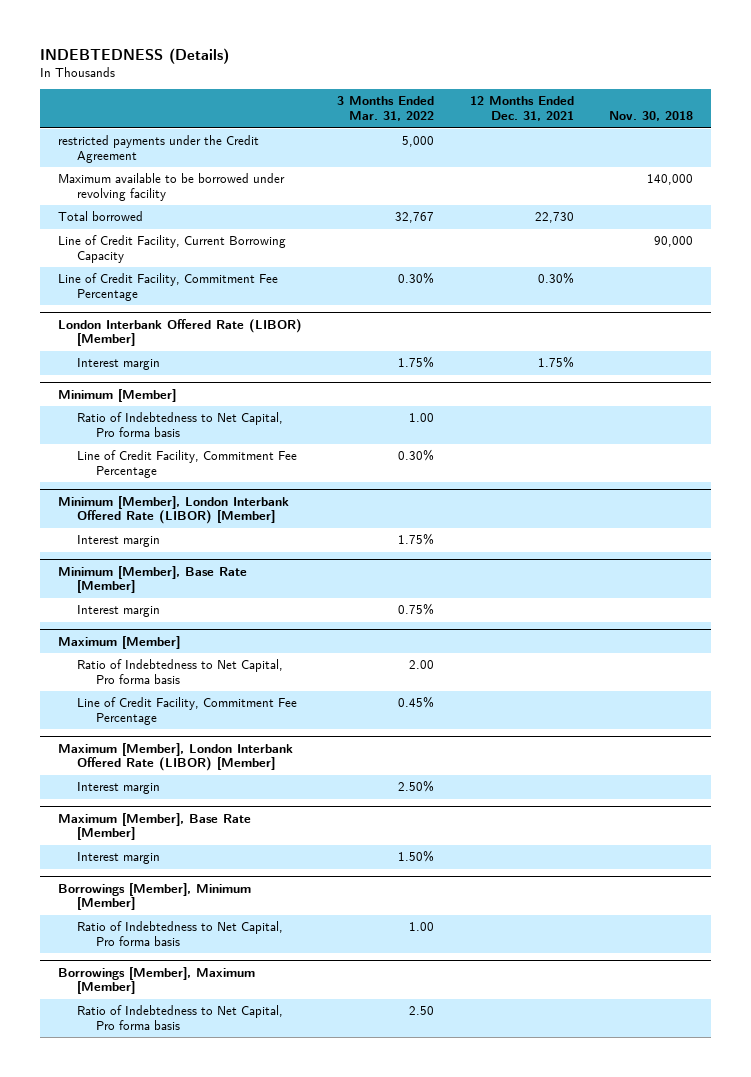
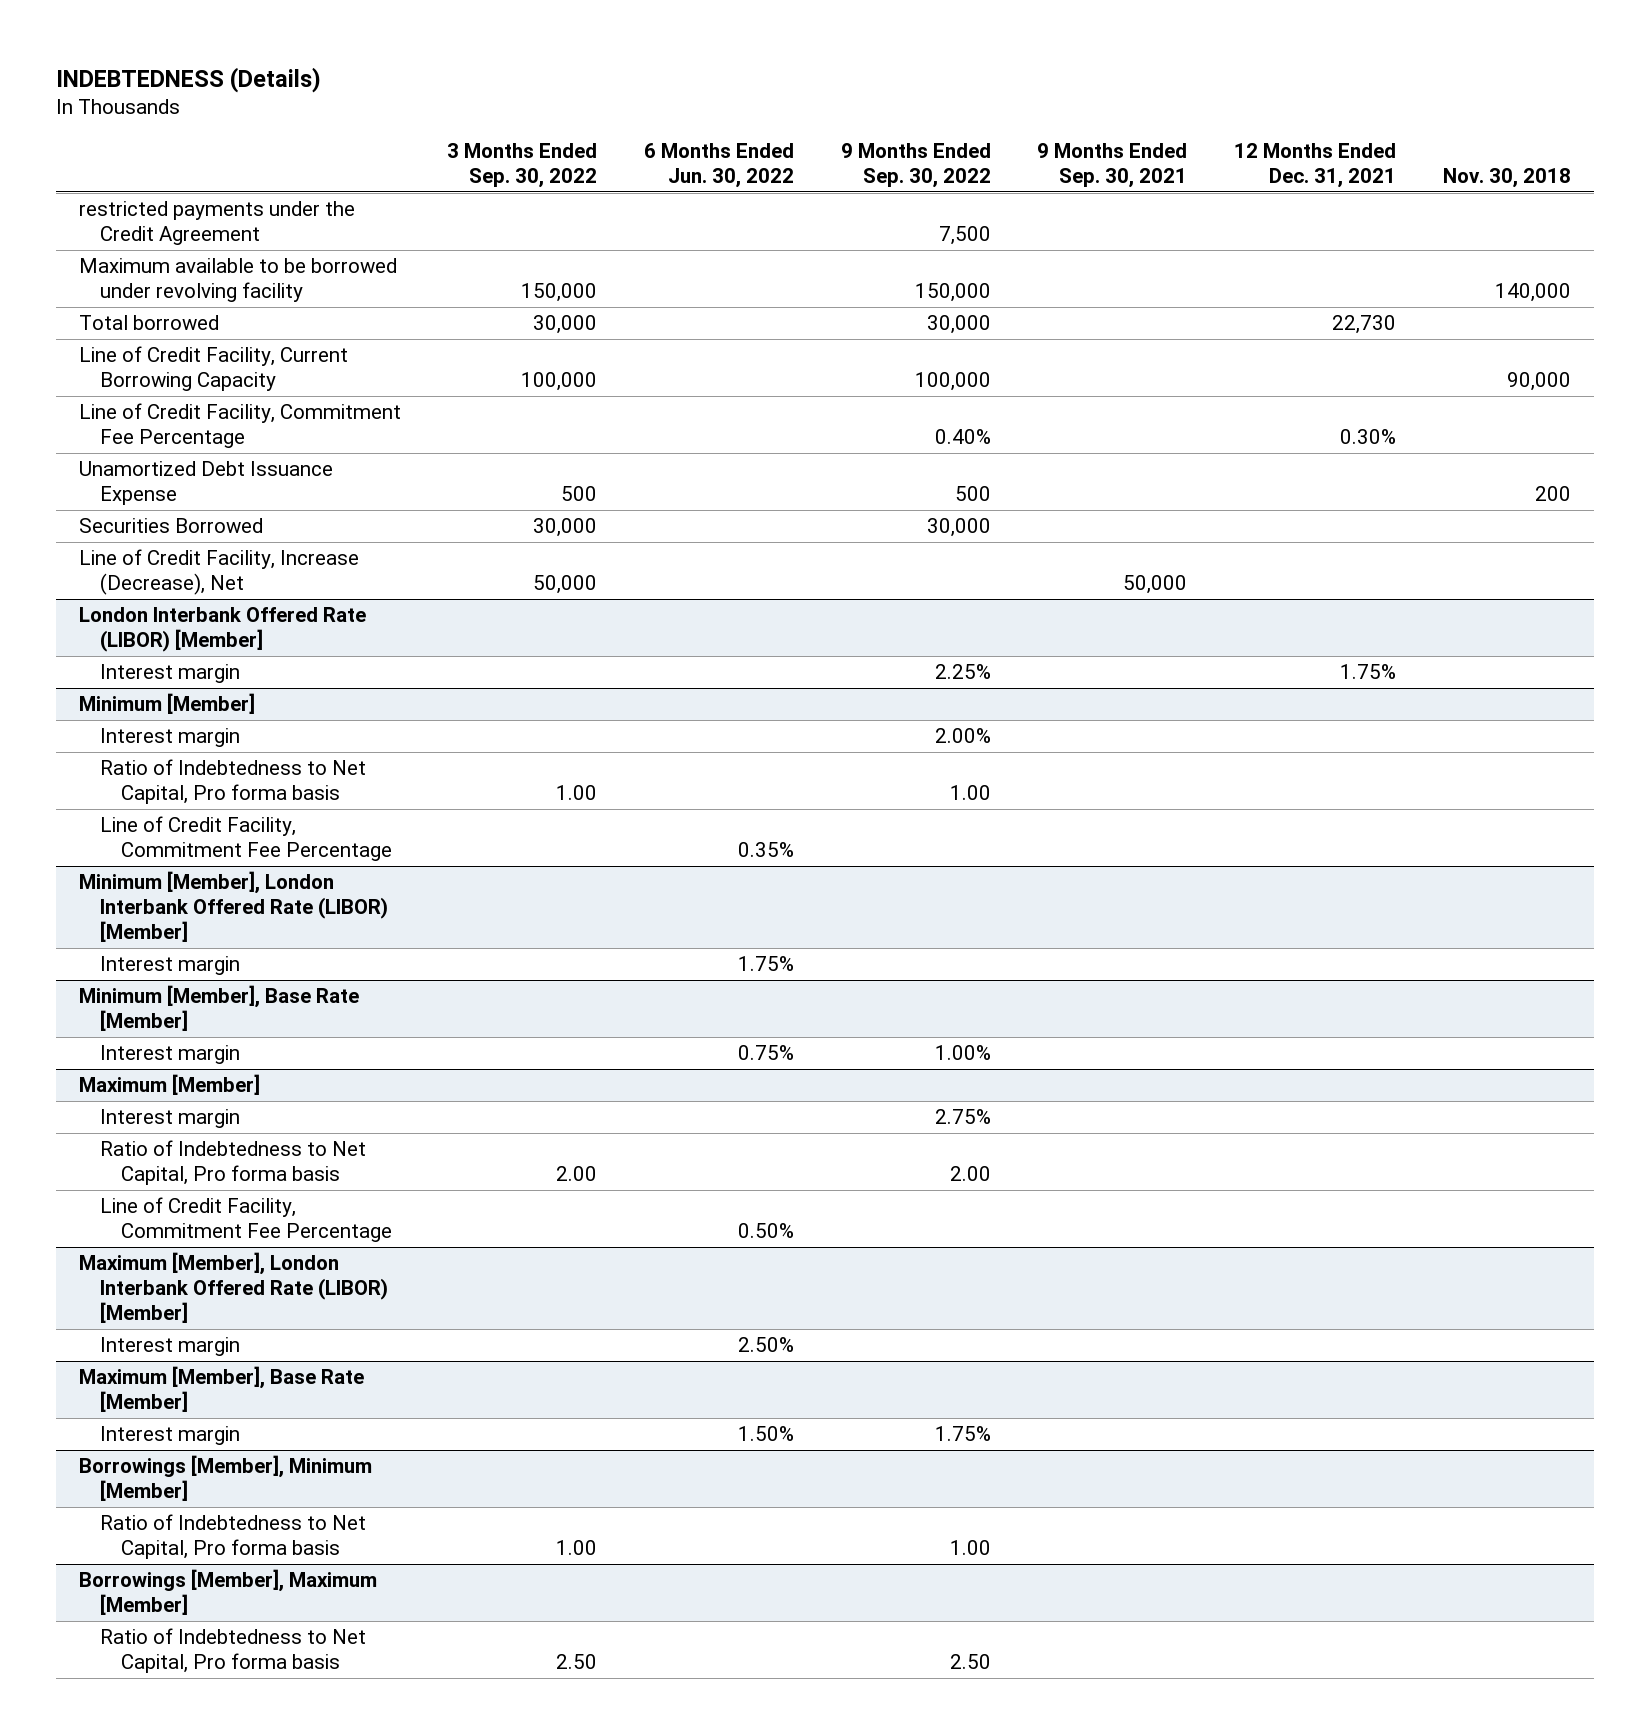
- | 3 Months Ended Mar. 31, 2022 | 12 Months Ended Dec. 31, 2021 | Nov. 30, 2018
+ | 3 Months Ended Sep. 30, 2022 | 6 Months Ended Jun. 30, 2022 | 9 Months Ended Sep. 30, 2022 | 9 Months Ended Sep. 30, 2021 | 12 Months Ended Dec. 31, 2021 | Nov. 30, 2018
+ Unamortized Debt Issuance Expense | 500 | | 500 | | | 200
+ Securities Borrowed | 30,000 | | 30,000 | | |
+ Line of Credit Facility, Increase (Decrease), Net | 50,000 | | | 50,000 | |
@ Minimum [Member]
+ Interest margin | | | 2.00% | | |
@ Maximum [Member]
+ Interest margin | | | 2.75% | | |

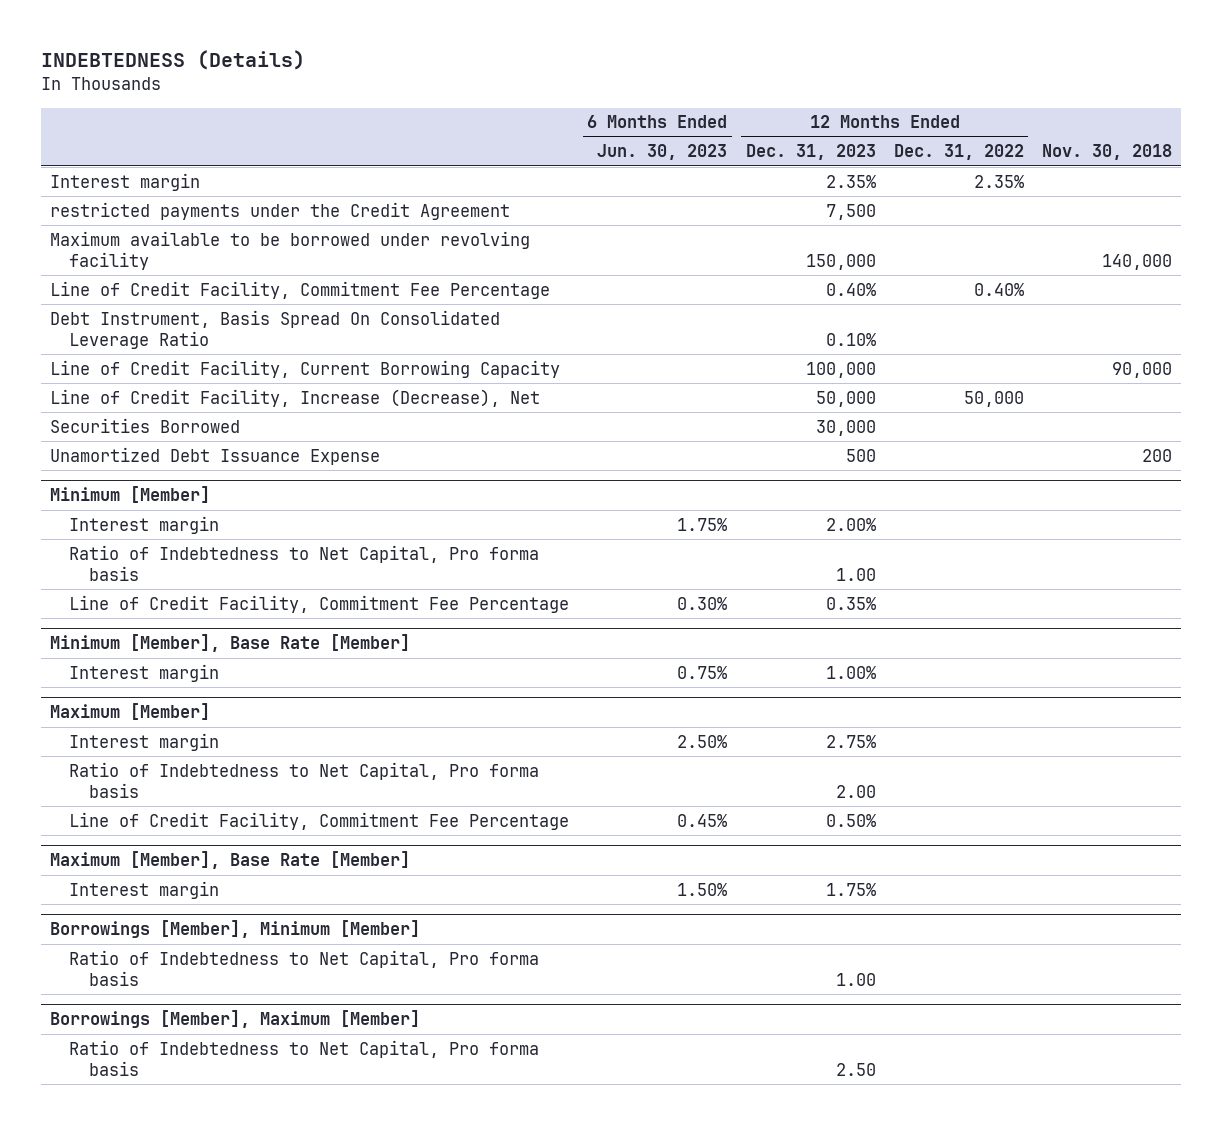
- | 3 Months Ended Sep. 30, 2022 | 6 Months Ended Jun. 30, 2022 | 9 Months Ended Sep. 30, 2022 | 9 Months Ended Sep. 30, 2021 | 12 Months Ended Dec. 31, 2021 | Nov. 30, 2018
+ | 6 Months Ended Jun. 30, 2023 | 12 Months Ended Dec. 31, 2023 | 12 Months Ended Dec. 31, 2022 | Nov. 30, 2018
+ Interest margin | | 2.35% | 2.35% |
- Total borrowed | 30,000 | | 30,000 | | 22,730 |
+ Debt Instrument, Basis Spread On Consolidated Leverage Ratio | | 0.10% | |
moved down: Line of Credit Facility, Current Borrowing Capacity | | 100,000 | | 90,000
- London Interbank Offered Rate (LIBOR) [Member]
- Interest margin | | | 2.25% | | 1.75% |
moved down: Securities Borrowed | | 30,000 | |
moved down: Unamortized Debt Issuance Expense | | 500 | | 200
- Minimum [Member], London Interbank Offered Rate (LIBOR) [Member]
- Interest margin | | 1.75% | | | |
- Maximum [Member], London Interbank Offered Rate (LIBOR) [Member]
- Interest margin | | 2.50% | | | |

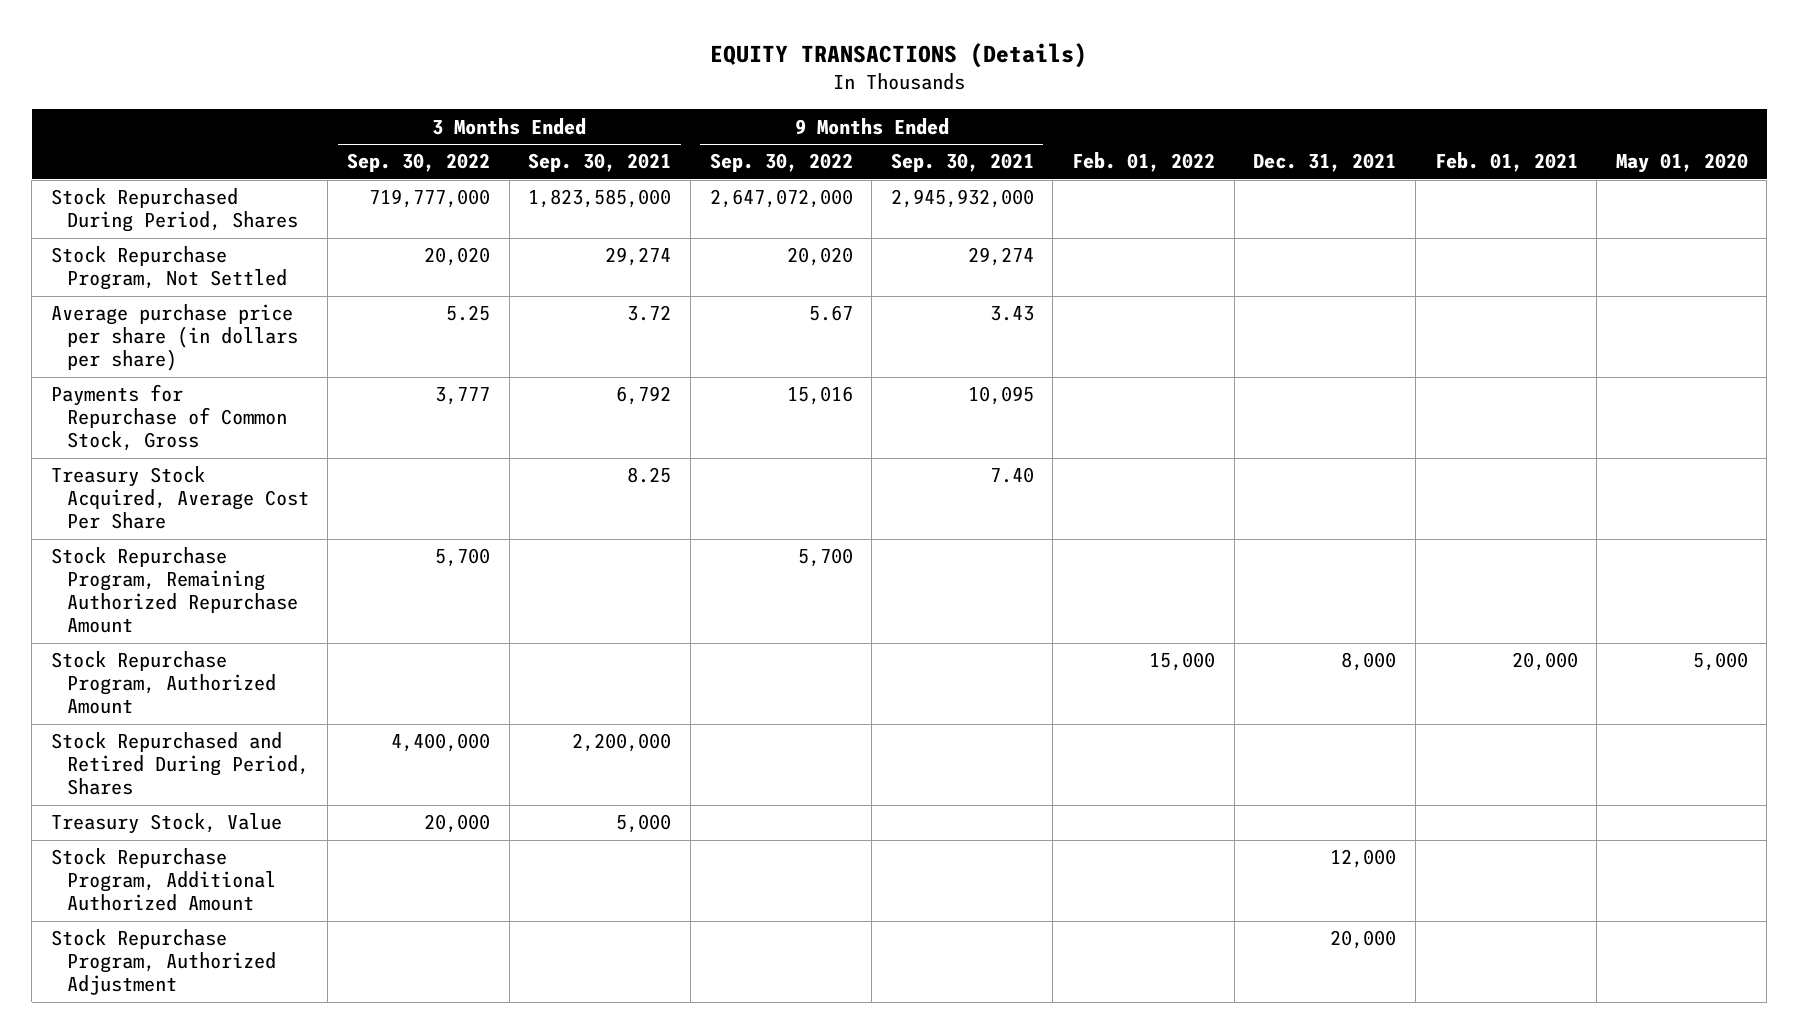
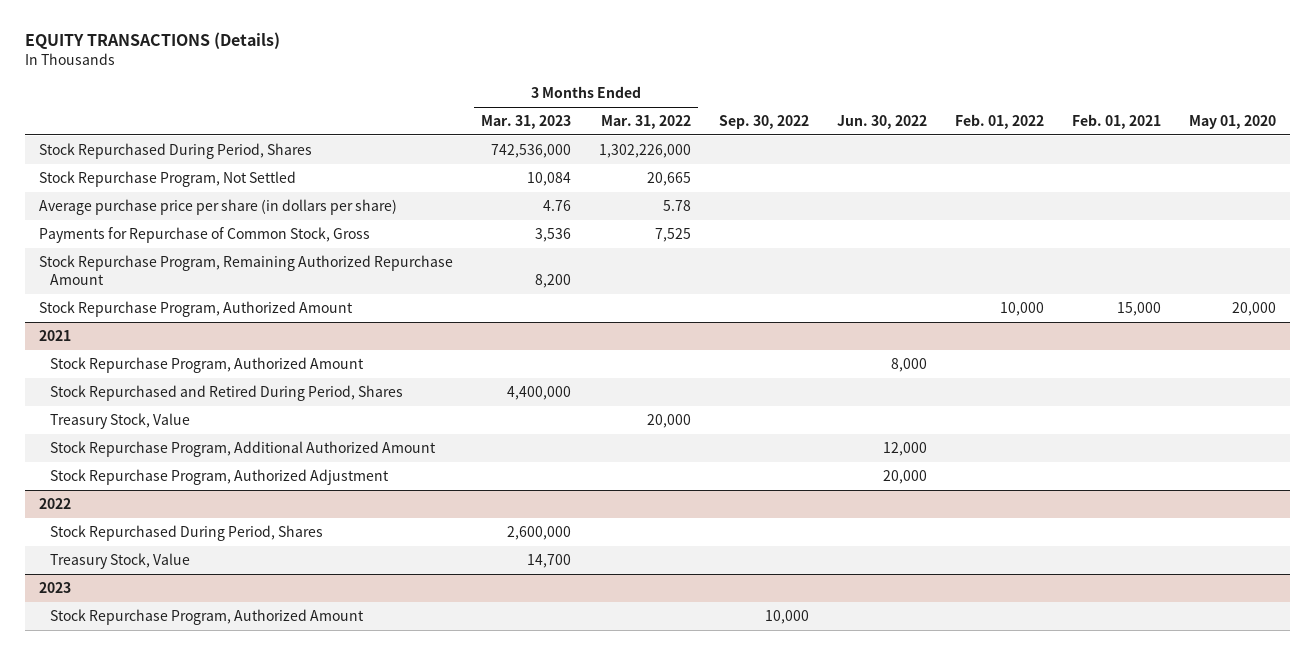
- | 3 Months Ended Sep. 30, 2022 | 3 Months Ended Sep. 30, 2021 | 9 Months Ended Sep. 30, 2022 | 9 Months Ended Sep. 30, 2021 | Feb. 01, 2022 | Dec. 31, 2021 | Feb. 01, 2021 | May 01, 2020
+ | 3 Months Ended Mar. 31, 2023 | 3 Months Ended Mar. 31, 2022 | Sep. 30, 2022 | Jun. 30, 2022 | Feb. 01, 2022 | Feb. 01, 2021 | May 01, 2020
- Treasury Stock Acquired, Average Cost Per Share | | 8.25 | | 7.40 | | | |
- Stock Repurchase Program, Authorized Amount | | | | | 15,000 | 8,000 | 20,000 | 5,000
- Stock Repurchased and Retired During Period, Shares | 4,400,000 | 2,200,000 | | | | | |
- Treasury Stock, Value | 20,000 | 5,000 | | | | | |
- Stock Repurchase Program, Additional Authorized Amount | | | | | | 12,000 | |
- Stock Repurchase Program, Authorized Adjustment | | | | | | 20,000 | |
+ Stock Repurchase Program, Authorized Amount | | | | | 10,000 | 15,000 | 20,000
+ 2021
+ Stock Repurchase Program, Authorized Amount | | | | 8,000 | | |
+ Stock Repurchased and Retired During Period, Shares | 4,400,000 | | | | | |
+ Treasury Stock, Value | | 20,000 | | | | |
+ Stock Repurchase Program, Additional Authorized Amount | | | | 12,000 | | |
+ Stock Repurchase Program, Authorized Adjustment | | | | 20,000 | | |
+ 2022
+ Stock Repurchased During Period, Shares | 2,600,000 | | | | | |
+ Treasury Stock, Value | 14,700 | | | | | |
+ 2023
+ Stock Repurchase Program, Authorized Amount | | | 10,000 | | | |

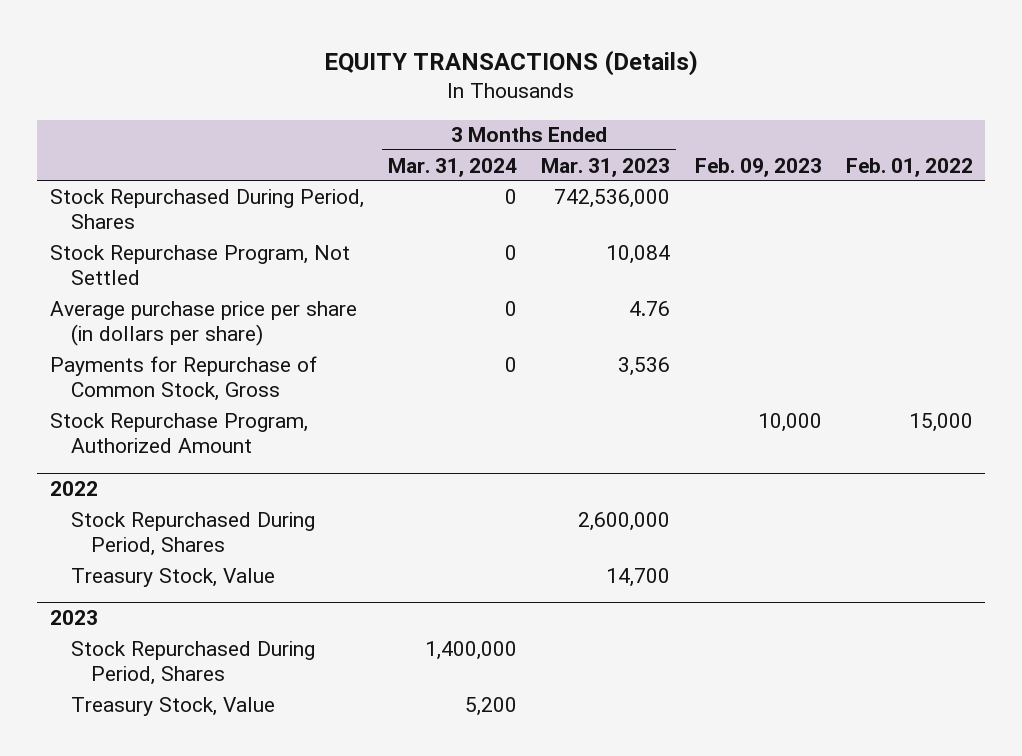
- | 3 Months Ended Mar. 31, 2023 | 3 Months Ended Mar. 31, 2022 | Sep. 30, 2022 | Jun. 30, 2022 | Feb. 01, 2022 | Feb. 01, 2021 | May 01, 2020
+ | 3 Months Ended Mar. 31, 2024 | 3 Months Ended Mar. 31, 2023 | Feb. 09, 2023 | Feb. 01, 2022
- Stock Repurchase Program, Remaining Authorized Repurchase Amount | 8,200 | | | | | |
- Stock Repurchase Program, Authorized Amount | | | | | 10,000 | 15,000 | 20,000
- 2021
- Stock Repurchase Program, Authorized Amount | | | | 8,000 | | |
- Stock Repurchased and Retired During Period, Shares | 4,400,000 | | | | | |
- Treasury Stock, Value | | 20,000 | | | | |
- Stock Repurchase Program, Additional Authorized Amount | | | | 12,000 | | |
- Stock Repurchase Program, Authorized Adjustment | | | | 20,000 | | |
+ Stock Repurchase Program, Authorized Amount | | | 10,000 | 15,000
@ 2023
- Stock Repurchase Program, Authorized Amount | | | 10,000 | | | |
+ Stock Repurchased During Period, Shares | 1,400,000 | | |
+ Treasury Stock, Value | 5,200 | | |

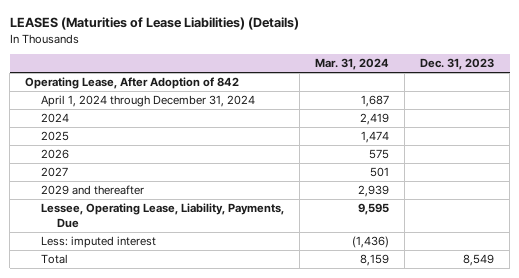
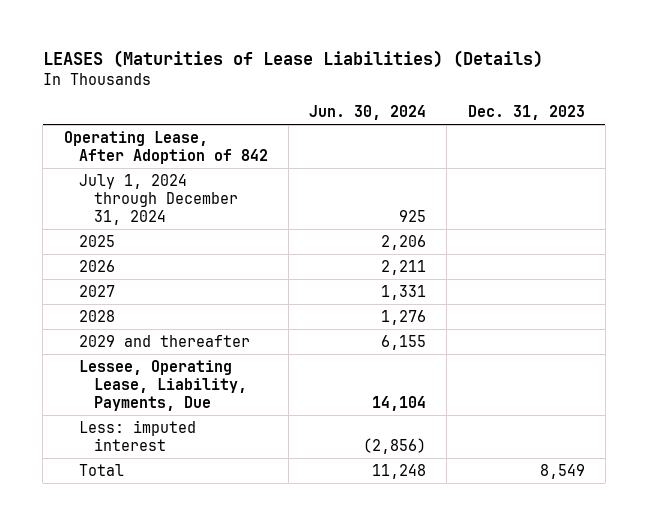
- | Mar. 31, 2024 | Dec. 31, 2023
+ | Jun. 30, 2024 | Dec. 31, 2023
- April 1, 2024 through December 31, 2024 | 1,687 |
- 2024 | 2,419 |
+ July 1, 2024 through December 31, 2024 | 925 |
+ 2028 | 1,276 |

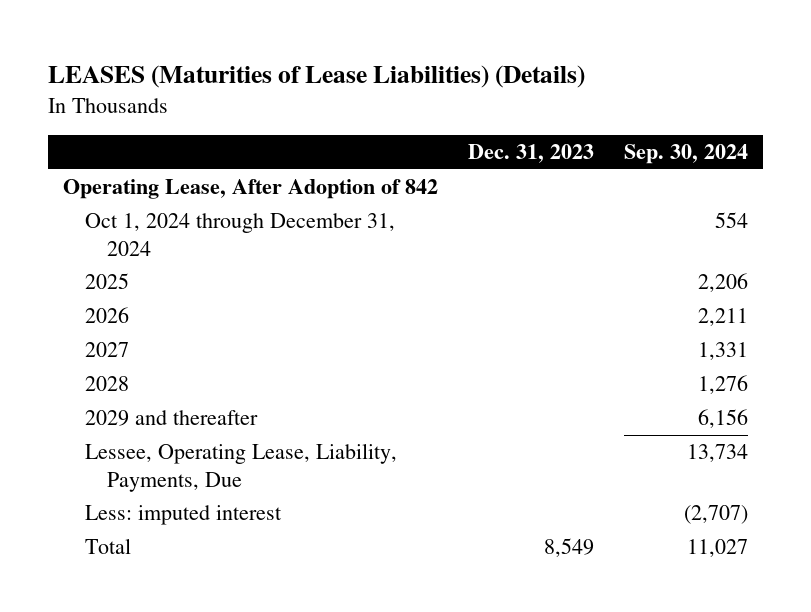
- | Jun. 30, 2024 | Dec. 31, 2023
+ | Dec. 31, 2023 | Sep. 30, 2024
- July 1, 2024 through December 31, 2024 | 925 |
+ Oct 1, 2024 through December 31, 2024 | | 554

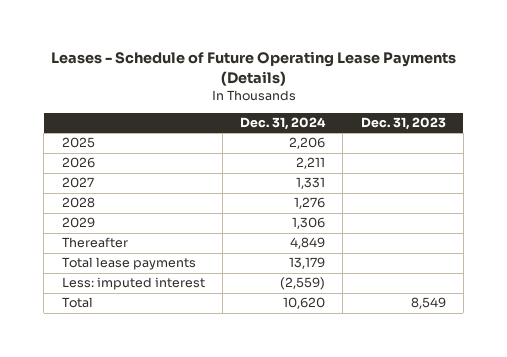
- LEASES (Maturities of Lease Liabilities) (Details)
+ Leases - Schedule of Future Operating Lease Payments (Details)
- | Dec. 31, 2023 | Sep. 30, 2024
+ | Dec. 31, 2024 | Dec. 31, 2023
- Operating Lease, After Adoption of 842
- Oct 1, 2024 through December 31, 2024 | | 554
- 2029 and thereafter | | 6,156
- Lessee, Operating Lease, Liability, Payments, Due | | 13,734
+ 2029 | 1,306 |
+ Thereafter | 4,849 |
+ Total lease payments | 13,179 |

